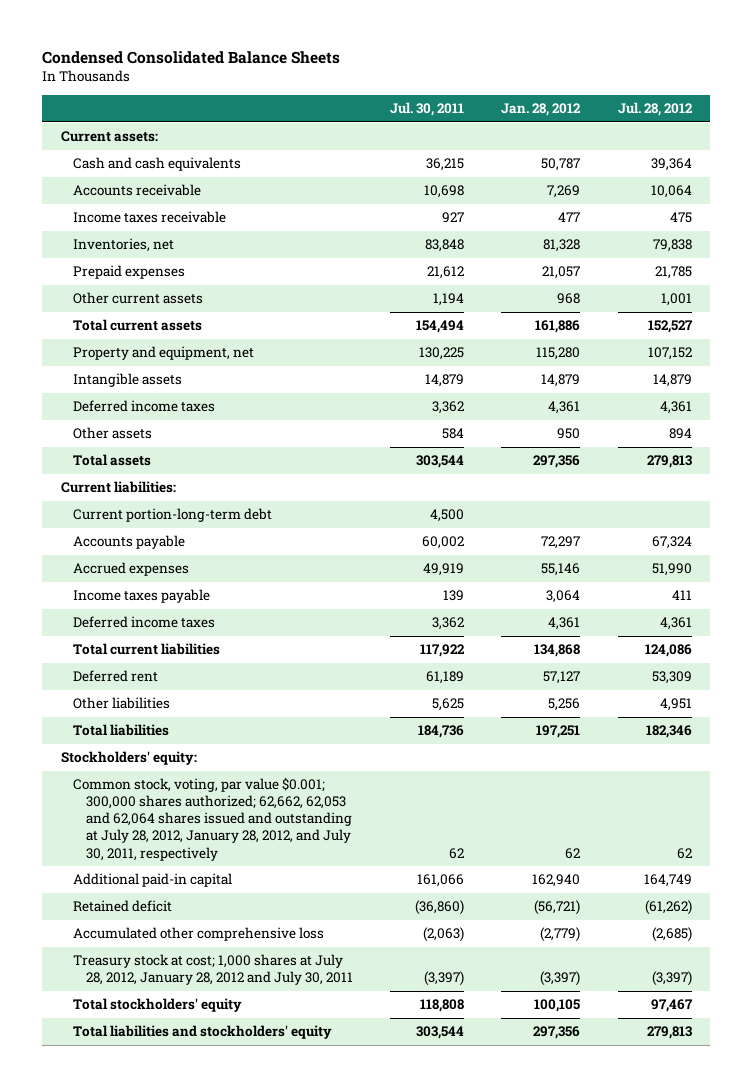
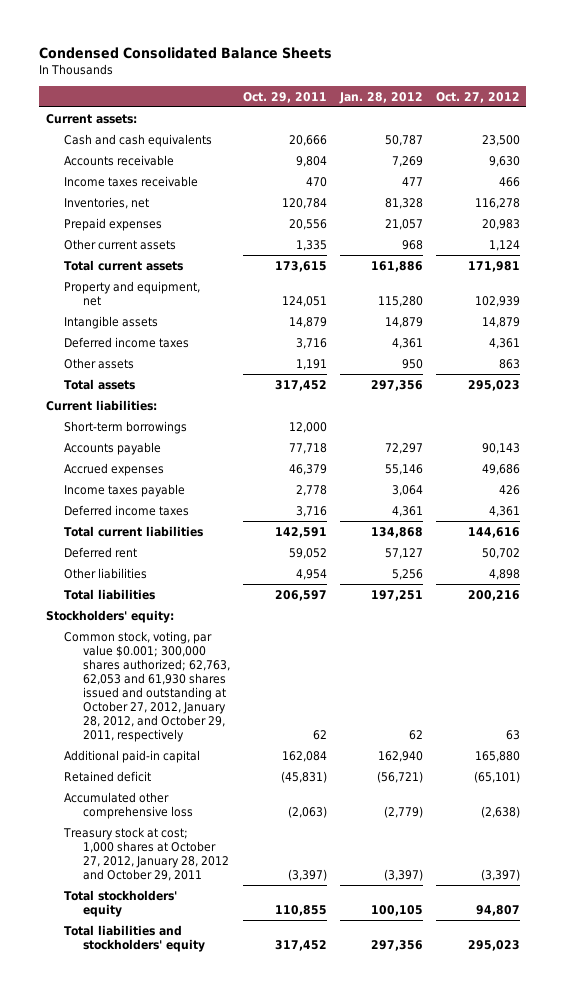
- | Jul. 30, 2011 | Jan. 28, 2012 | Jul. 28, 2012
+ | Oct. 29, 2011 | Jan. 28, 2012 | Oct. 27, 2012
- Current portion-long-term debt | 4,500 | |
+ Short-term borrowings | 12,000 | |
- Common stock, voting, par value $0.001; 300,000 shares authorized; 62,662, 62,053 and 62,064 shares issued and outstanding at July 28, 2012, January 28, 2012, and July 30, 2011, respectively | 62 | 62 | 62
+ Common stock, voting, par value $0.001; 300,000 shares authorized; 62,763, 62,053 and 61,930 shares issued and outstanding at October 27, 2012, January 28, 2012, and October 29, 2011, respectively | 62 | 62 | 63
- Treasury stock at cost; 1,000 shares at July 28, 2012, January 28, 2012 and July 30, 2011 | (3,397) | (3,397) | (3,397)
+ Treasury stock at cost; 1,000 shares at October 27, 2012, January 28, 2012 and October 29, 2011 | (3,397) | (3,397) | (3,397)

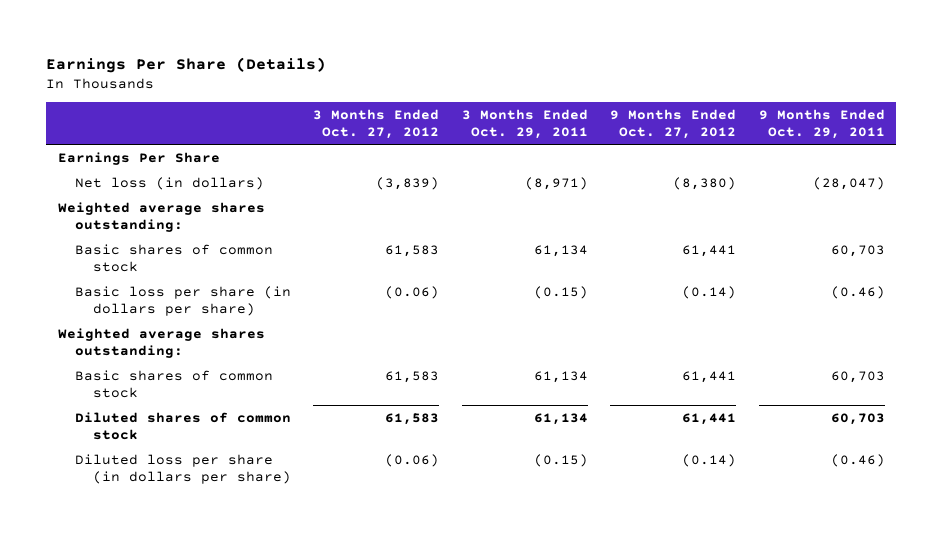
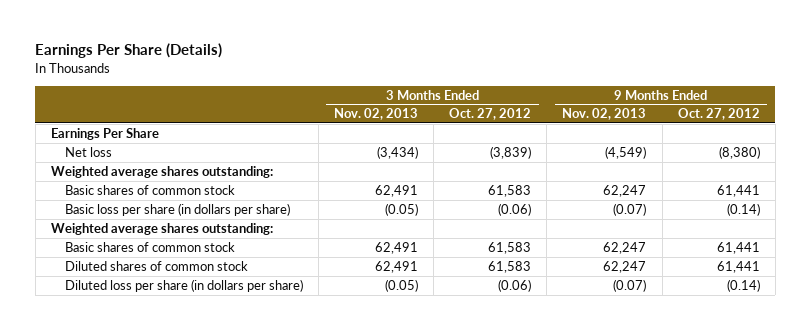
- | 3 Months Ended Oct. 27, 2012 | 3 Months Ended Oct. 29, 2011 | 9 Months Ended Oct. 27, 2012 | 9 Months Ended Oct. 29, 2011
+ | 3 Months Ended Nov. 02, 2013 | 3 Months Ended Oct. 27, 2012 | 9 Months Ended Nov. 02, 2013 | 9 Months Ended Oct. 27, 2012
- Net loss (in dollars) | (3,839) | (8,971) | (8,380) | (28,047)
+ Net loss | (3,434) | (3,839) | (4,549) | (8,380)

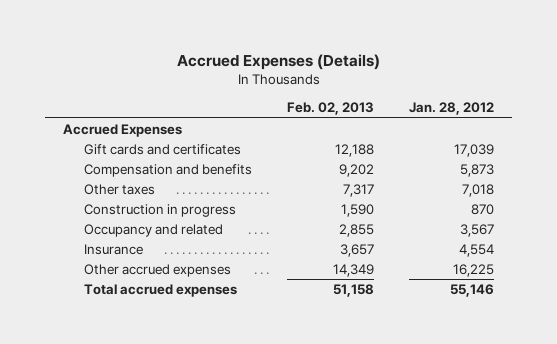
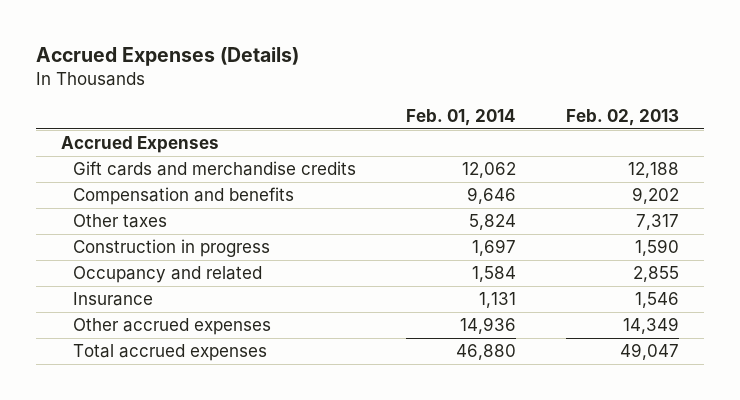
- | Feb. 02, 2013 | Jan. 28, 2012
+ | Feb. 01, 2014 | Feb. 02, 2013
- Gift cards and certificates | 12,188 | 17,039
+ Gift cards and merchandise credits | 12,062 | 12,188
- Insurance | 3,657 | 4,554
+ Insurance | 1,131 | 1,546
- Total accrued expenses | 51,158 | 55,146
+ Total accrued expenses | 46,880 | 49,047

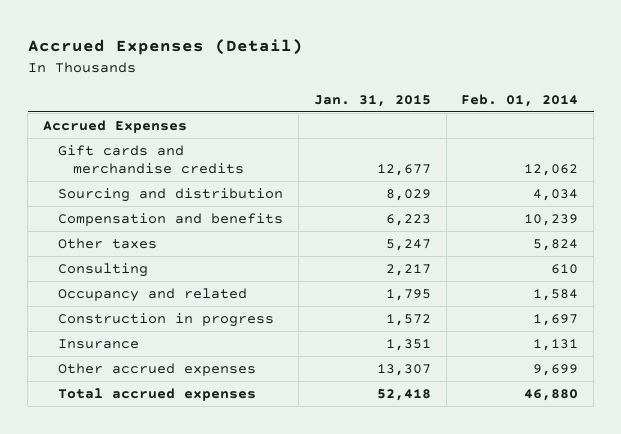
- Accrued Expenses (Details)
+ Accrued Expenses (Detail)
- | Feb. 01, 2014 | Feb. 02, 2013
+ | Jan. 31, 2015 | Feb. 01, 2014
- Compensation and benefits | 9,646 | 9,202
+ Sourcing and distribution | 8,029 | 4,034
+ Compensation and benefits | 6,223 | 10,239
+ Consulting | 2,217 | 610
moved down: Construction in progress | 1,572 | 1,697
- Other accrued expenses | 14,936 | 14,349
+ Other accrued expenses | 13,307 | 9,699

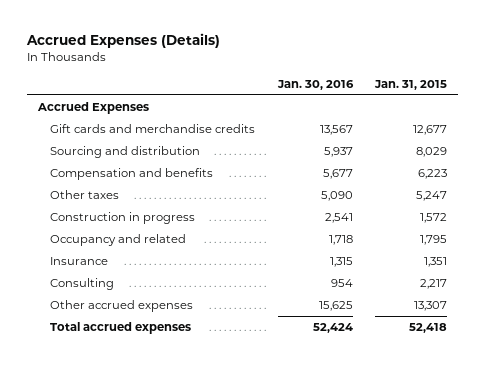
- Accrued Expenses (Detail)
+ Accrued Expenses (Details)
- | Jan. 31, 2015 | Feb. 01, 2014
+ | Jan. 30, 2016 | Jan. 31, 2015
moved down: Occupancy and related | 1,718 | 1,795
moved down: Consulting | 954 | 2,217

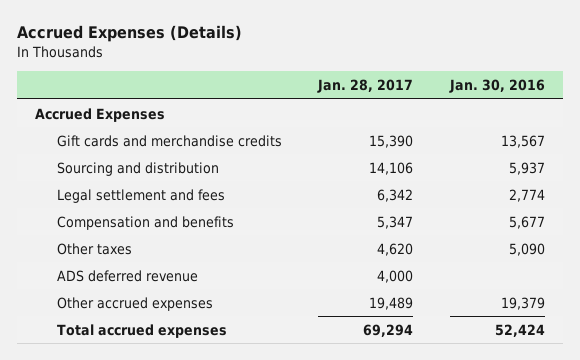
- | Jan. 30, 2016 | Jan. 31, 2015
+ | Jan. 28, 2017 | Jan. 30, 2016
+ Legal settlement and fees | 6,342 | 2,774
- Construction in progress | 2,541 | 1,572
- Occupancy and related | 1,718 | 1,795
- Insurance | 1,315 | 1,351
- Consulting | 954 | 2,217
- Other accrued expenses | 15,625 | 13,307
+ ADS deferred revenue | 4,000 |
+ Other accrued expenses | 19,489 | 19,379

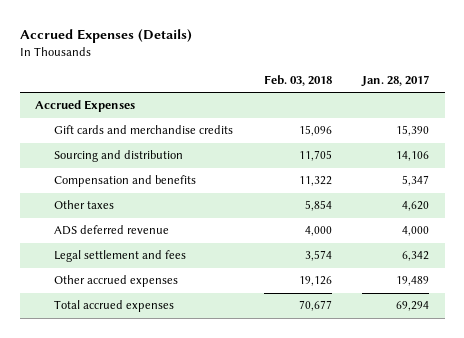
- | Jan. 28, 2017 | Jan. 30, 2016
+ | Feb. 03, 2018 | Jan. 28, 2017
moved down: Legal settlement and fees | 3,574 | 6,342

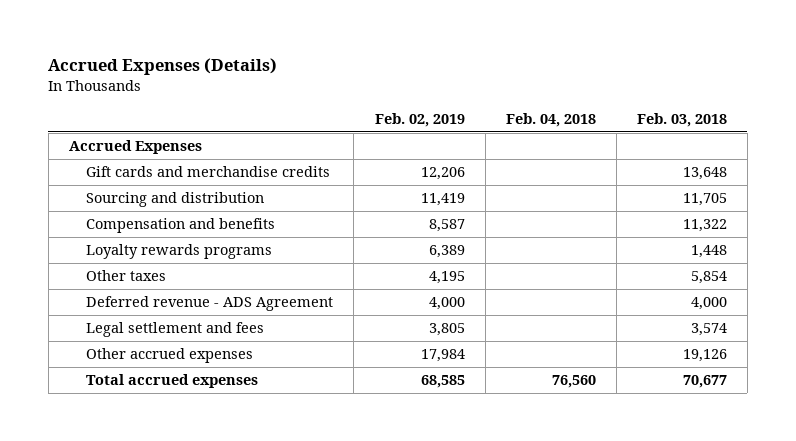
- | Feb. 03, 2018 | Jan. 28, 2017
+ | Feb. 02, 2019 | Feb. 04, 2018 | Feb. 03, 2018
- Gift cards and merchandise credits | 15,096 | 15,390
+ Gift cards and merchandise credits | 12,206 | | 13,648
+ Loyalty rewards programs | 6,389 | | 1,448
- ADS deferred revenue | 4,000 | 4,000
+ Deferred revenue - ADS Agreement | 4,000 | | 4,000

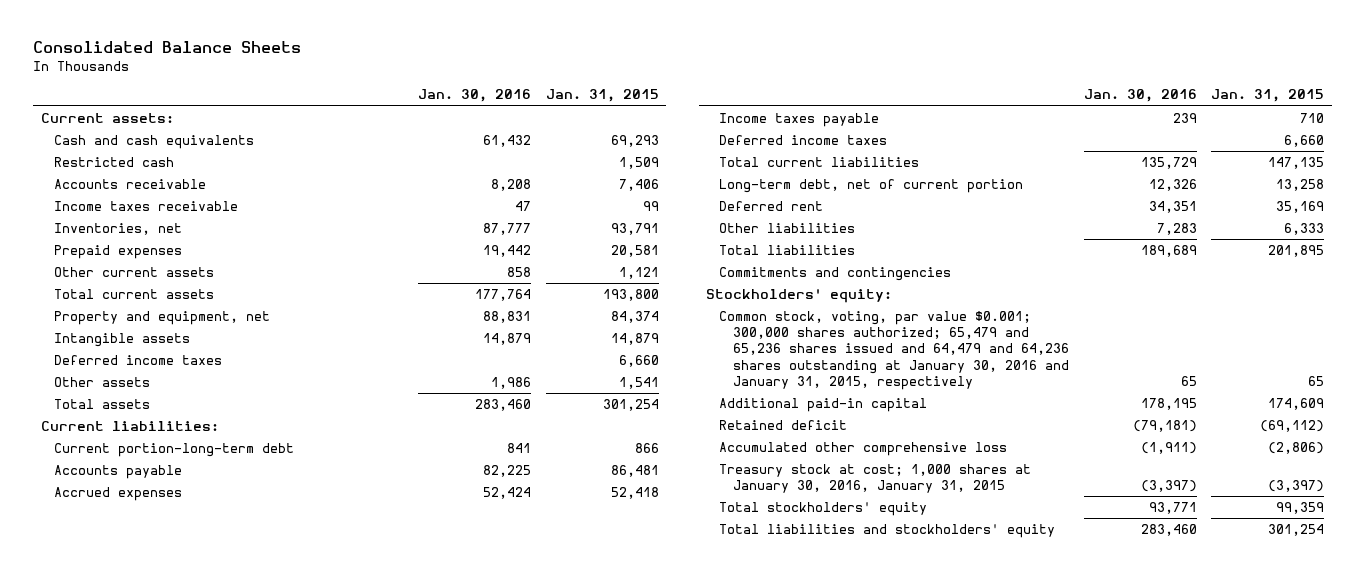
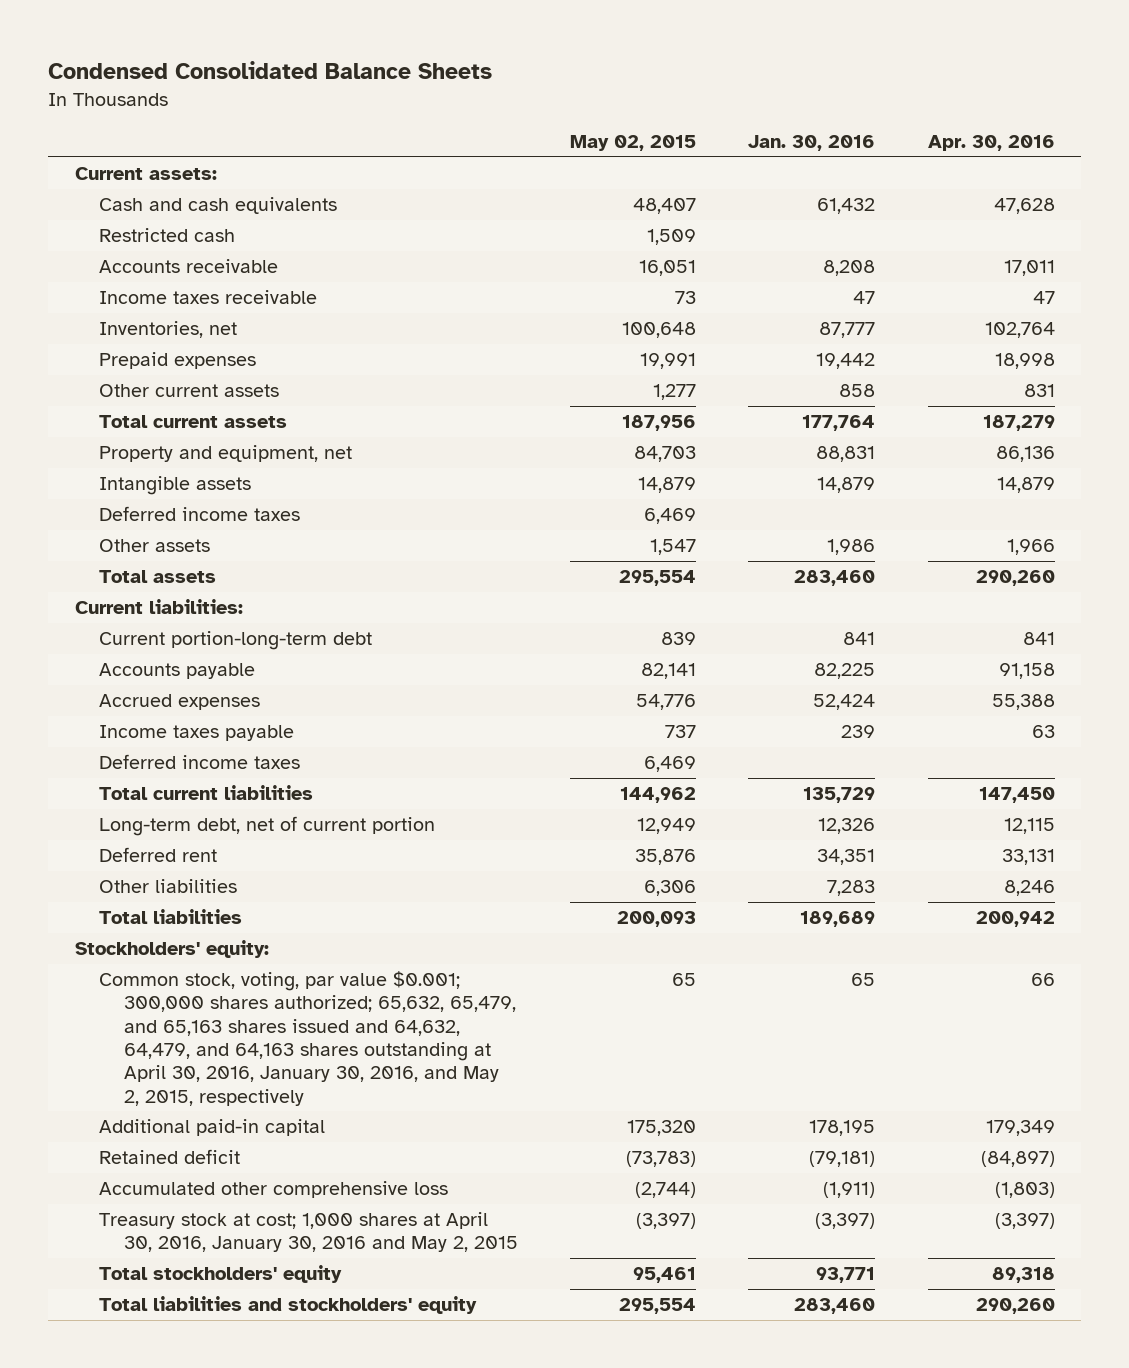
- Consolidated Balance Sheets
+ Condensed Consolidated Balance Sheets
- | Jan. 30, 2016 | Jan. 31, 2015
+ | May 02, 2015 | Jan. 30, 2016 | Apr. 30, 2016
- Commitments and contingencies
- Common stock, voting, par value $0.001; 300,000 shares authorized; 65,479 and 65,236 shares issued and 64,479 and 64,236 shares outstanding at January 30, 2016 and January 31, 2015, respectively | 65 | 65
+ Common stock, voting, par value $0.001; 300,000 shares authorized; 65,632, 65,479, and 65,163 shares issued and 64,632, 64,479, and 64,163 shares outstanding at April 30, 2016, January 30, 2016, and May 2, 2015, respectively | 65 | 65 | 66
- Treasury stock at cost; 1,000 shares at January 30, 2016, January 31, 2015 | (3,397) | (3,397)
+ Treasury stock at cost; 1,000 shares at April 30, 2016, January 30, 2016 and May 2, 2015 | (3,397) | (3,397) | (3,397)

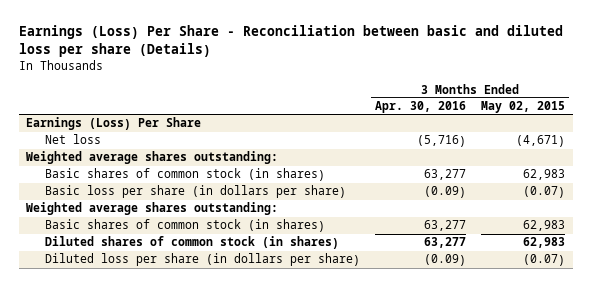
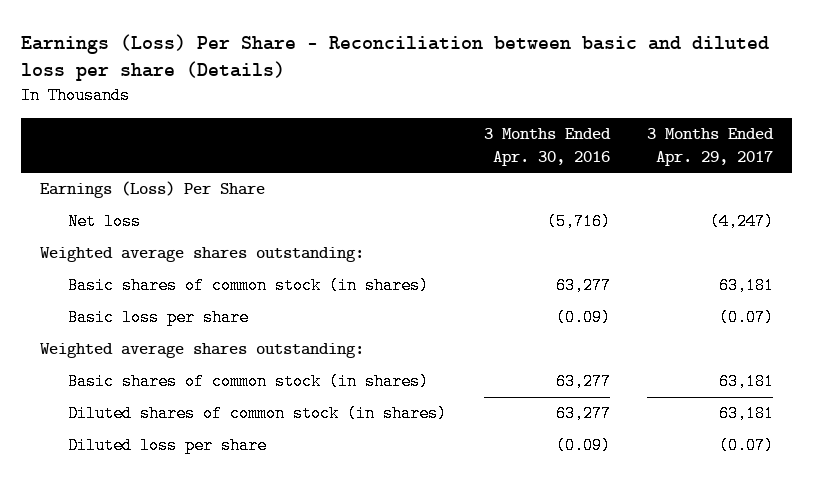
- | 3 Months Ended Apr. 30, 2016 | 3 Months Ended May 02, 2015
+ | 3 Months Ended Apr. 30, 2016 | 3 Months Ended Apr. 29, 2017
- Basic loss per share (in dollars per share) | (0.09) | (0.07)
+ Basic loss per share | (0.09) | (0.07)
- Diluted loss per share (in dollars per share) | (0.09) | (0.07)
+ Diluted loss per share | (0.09) | (0.07)

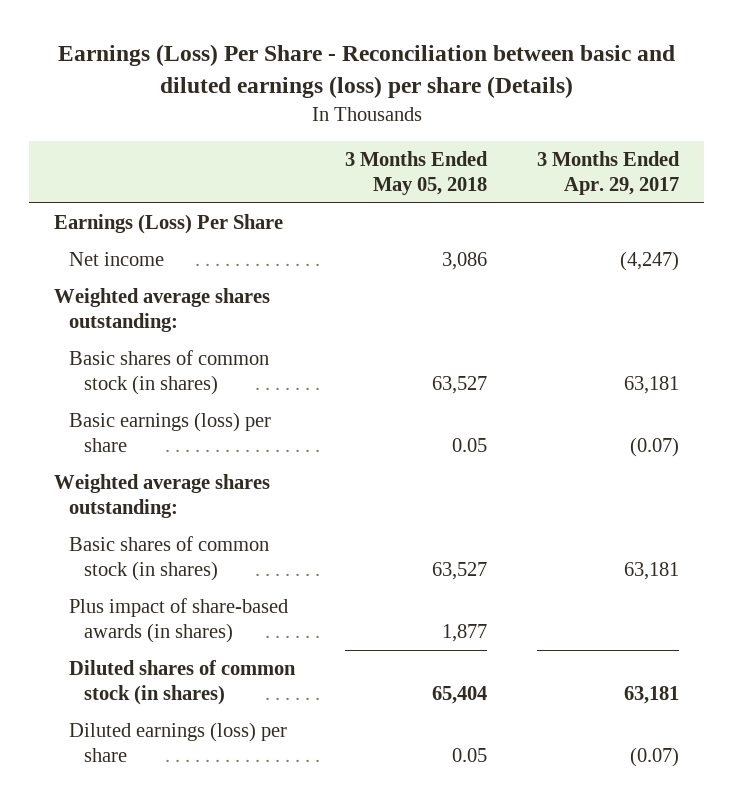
- Earnings (Loss) Per Share - Reconciliation between basic and diluted loss per share (Details)
+ Earnings (Loss) Per Share - Reconciliation between basic and diluted earnings (loss) per share (Details)
- | 3 Months Ended Apr. 30, 2016 | 3 Months Ended Apr. 29, 2017
+ | 3 Months Ended May 05, 2018 | 3 Months Ended Apr. 29, 2017
- Net loss | (5,716) | (4,247)
+ Net income | 3,086 | (4,247)
- Basic loss per share | (0.09) | (0.07)
+ Basic earnings (loss) per share | 0.05 | (0.07)
+ Plus impact of share-based awards (in shares) | 1,877 |
- Diluted loss per share | (0.09) | (0.07)
+ Diluted earnings (loss) per share | 0.05 | (0.07)

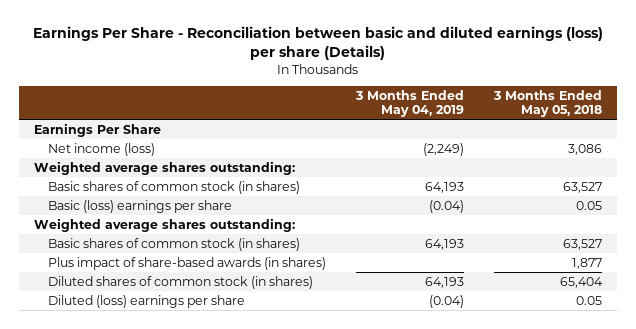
- Earnings (Loss) Per Share - Reconciliation between basic and diluted earnings (loss) per share (Details)
+ Earnings Per Share - Reconciliation between basic and diluted earnings (loss) per share (Details)
- | 3 Months Ended May 05, 2018 | 3 Months Ended Apr. 29, 2017
+ | 3 Months Ended May 04, 2019 | 3 Months Ended May 05, 2018
- Earnings (Loss) Per Share
- Net income | 3,086 | (4,247)
+ Earnings Per Share
+ Net income (loss) | (2,249) | 3,086
- Basic earnings (loss) per share | 0.05 | (0.07)
+ Basic (loss) earnings per share | (0.04) | 0.05
- Diluted earnings (loss) per share | 0.05 | (0.07)
+ Diluted (loss) earnings per share | (0.04) | 0.05

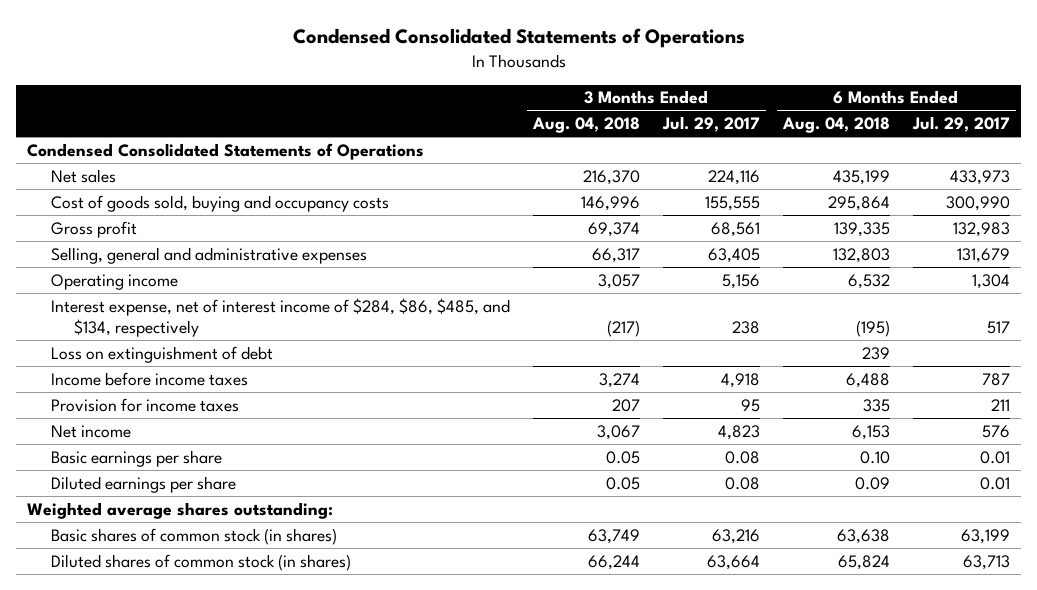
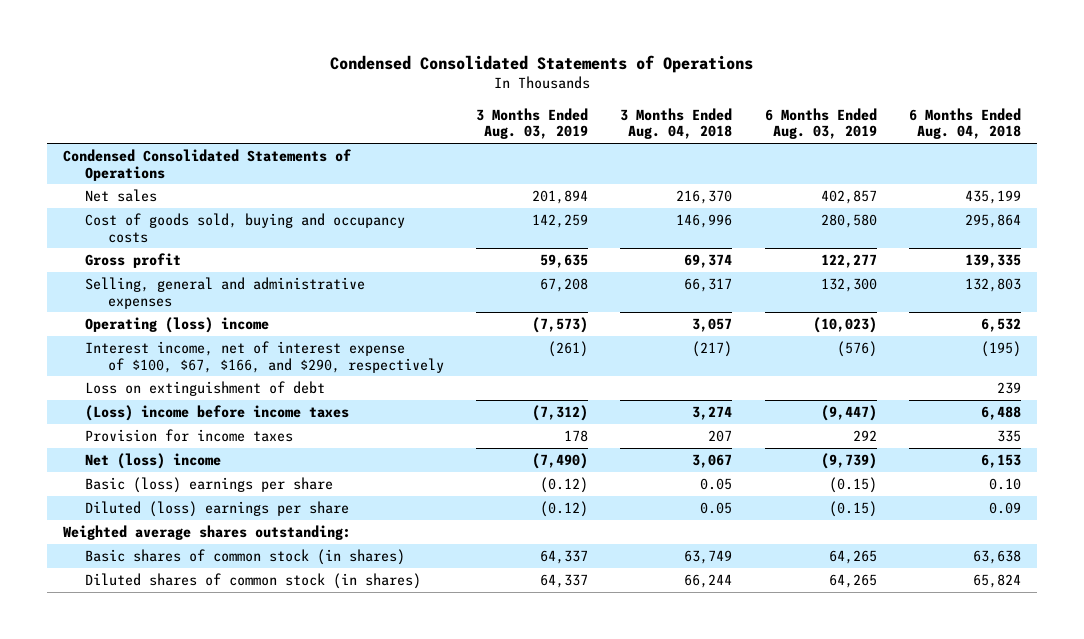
- | 3 Months Ended Aug. 04, 2018 | 3 Months Ended Jul. 29, 2017 | 6 Months Ended Aug. 04, 2018 | 6 Months Ended Jul. 29, 2017
+ | 3 Months Ended Aug. 03, 2019 | 3 Months Ended Aug. 04, 2018 | 6 Months Ended Aug. 03, 2019 | 6 Months Ended Aug. 04, 2018
- Operating income | 3,057 | 5,156 | 6,532 | 1,304
- Interest expense, net of interest income of $284, $86, $485, and $134, respectively | (217) | 238 | (195) | 517
+ Operating (loss) income | (7,573) | 3,057 | (10,023) | 6,532
+ Interest income, net of interest expense of $100, $67, $166, and $290, respectively | (261) | (217) | (576) | (195)
- Income before income taxes | 3,274 | 4,918 | 6,488 | 787
+ (Loss) income before income taxes | (7,312) | 3,274 | (9,447) | 6,488
- Net income | 3,067 | 4,823 | 6,153 | 576
- Basic earnings per share | 0.05 | 0.08 | 0.10 | 0.01
- Diluted earnings per share | 0.05 | 0.08 | 0.09 | 0.01
+ Net (loss) income | (7,490) | 3,067 | (9,739) | 6,153
+ Basic (loss) earnings per share | (0.12) | 0.05 | (0.15) | 0.10
+ Diluted (loss) earnings per share | (0.12) | 0.05 | (0.15) | 0.09

